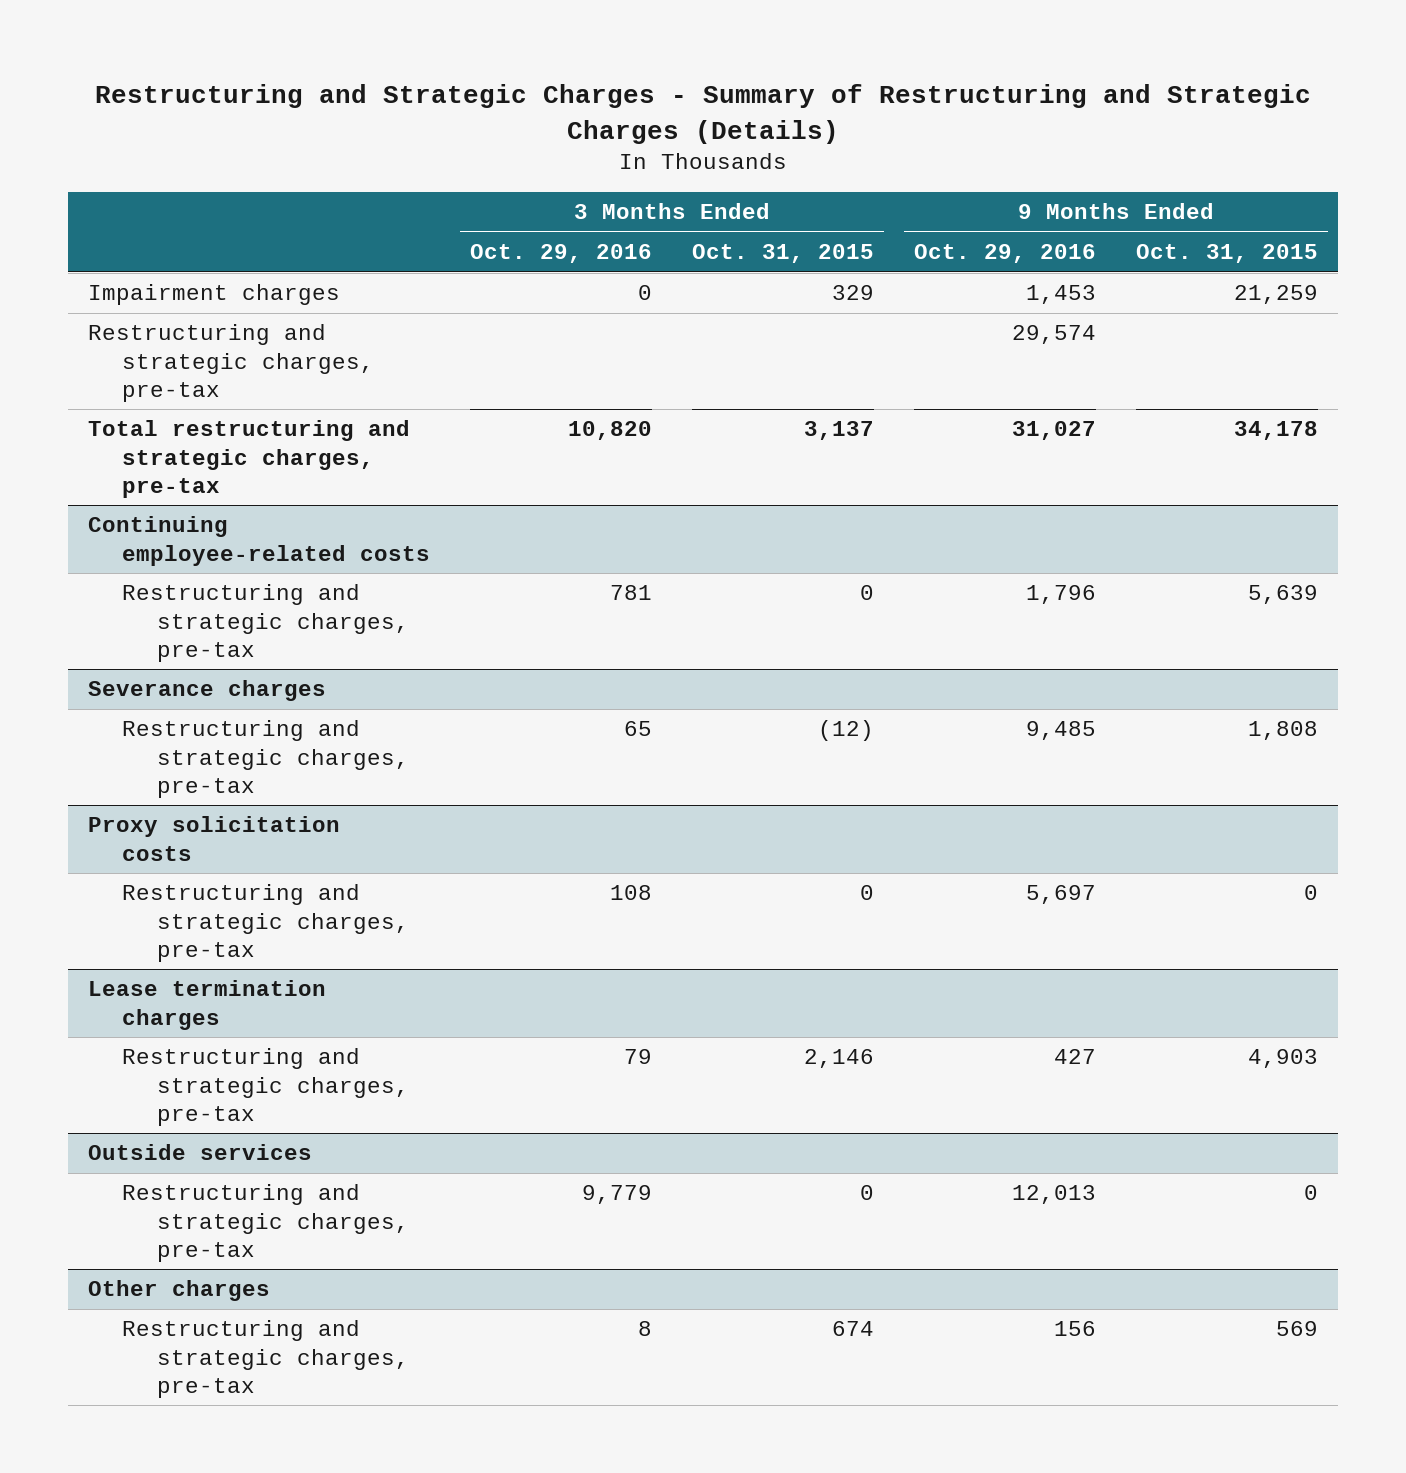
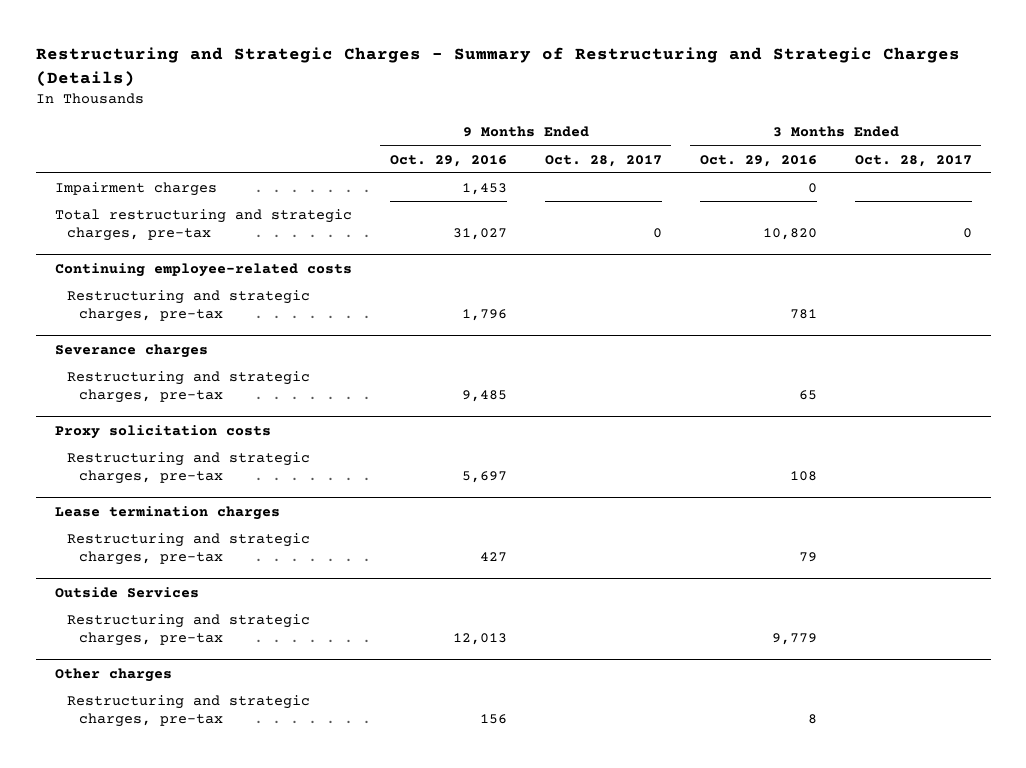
- | 3 Months Ended Oct. 29, 2016 | 3 Months Ended Oct. 31, 2015 | 9 Months Ended Oct. 29, 2016 | 9 Months Ended Oct. 31, 2015
+ | 9 Months Ended Oct. 29, 2016 | 9 Months Ended Oct. 28, 2017 | 3 Months Ended Oct. 29, 2016 | 3 Months Ended Oct. 28, 2017
- Restructuring and strategic charges, pre-tax | | | 29,574 |
- Outside services
+ Outside Services

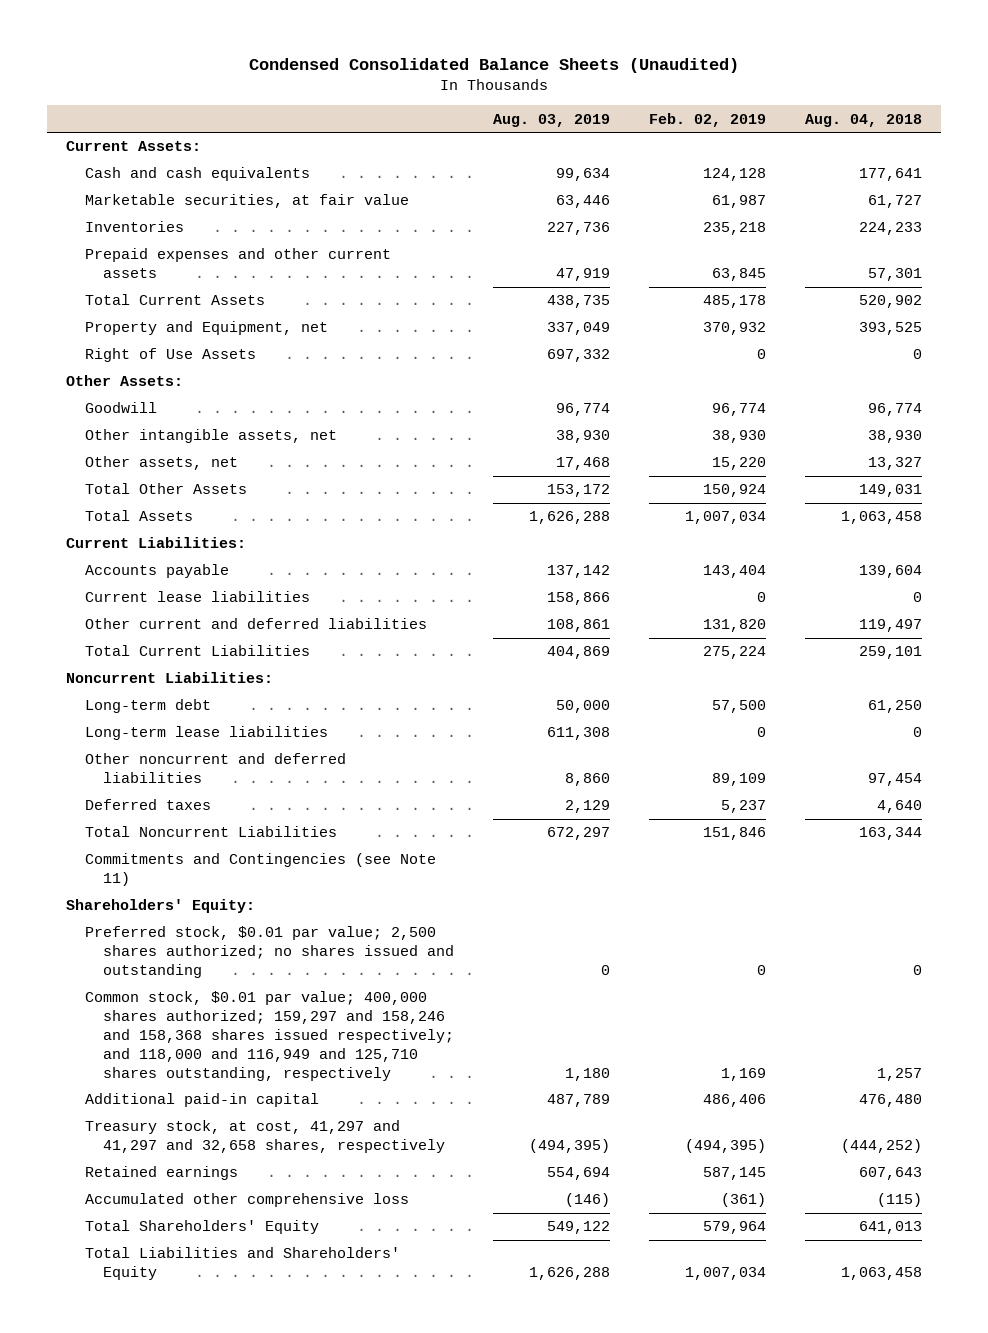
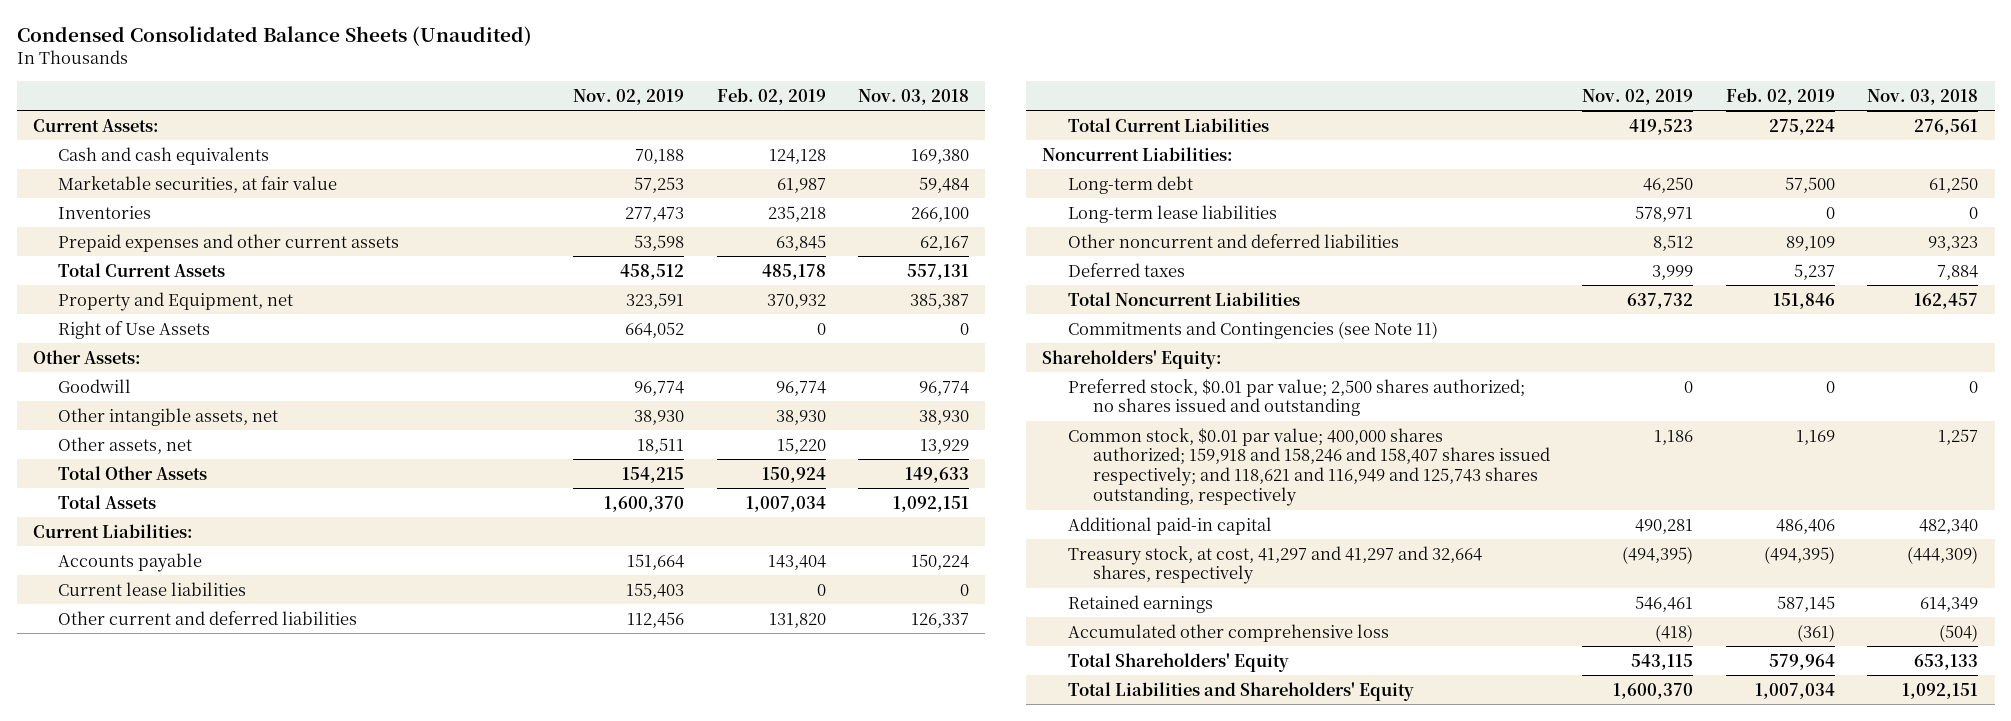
- | Aug. 03, 2019 | Feb. 02, 2019 | Aug. 04, 2018
+ | Nov. 02, 2019 | Feb. 02, 2019 | Nov. 03, 2018
- Common stock, $0.01 par value; 400,000 shares authorized; 159,297 and 158,246 and 158,368 shares issued respectively; and 118,000 and 116,949 and 125,710 shares outstanding, respectively | 1,180 | 1,169 | 1,257
+ Common stock, $0.01 par value; 400,000 shares authorized; 159,918 and 158,246 and 158,407 shares issued respectively; and 118,621 and 116,949 and 125,743 shares outstanding, respectively | 1,186 | 1,169 | 1,257
- Treasury stock, at cost, 41,297 and 41,297 and 32,658 shares, respectively | (494,395) | (494,395) | (444,252)
+ Treasury stock, at cost, 41,297 and 41,297 and 32,664 shares, respectively | (494,395) | (494,395) | (444,309)

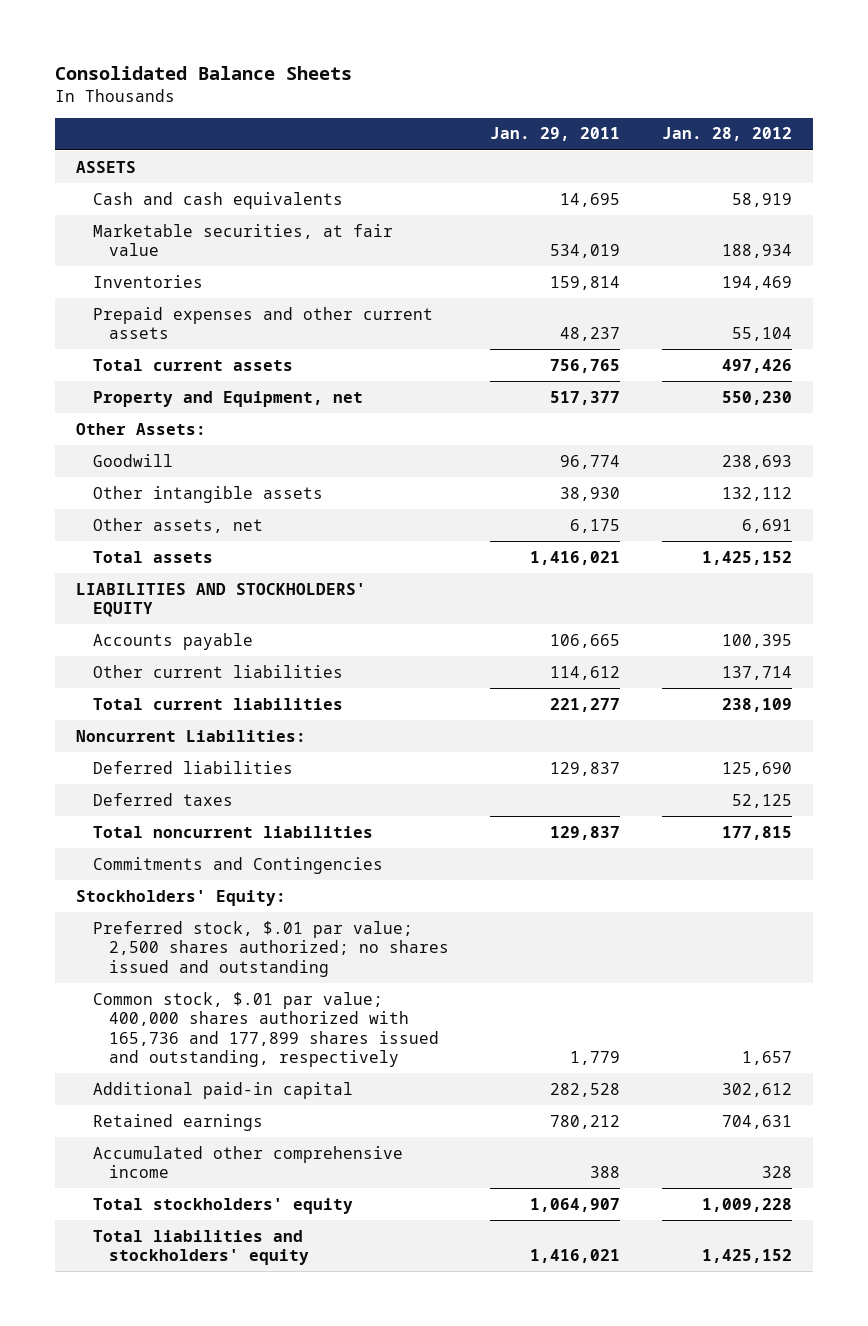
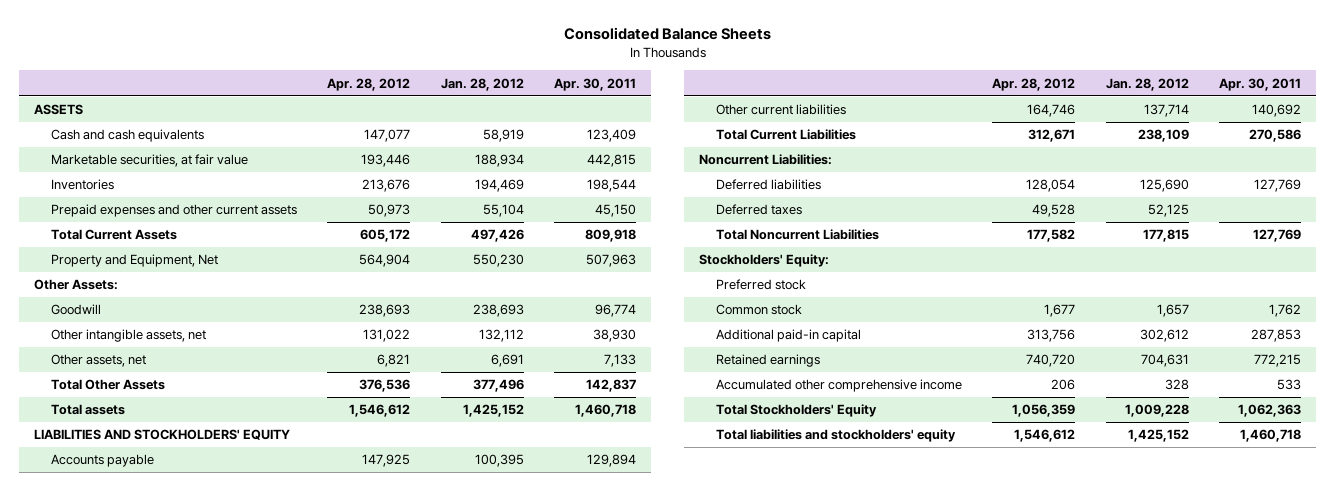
- | Jan. 29, 2011 | Jan. 28, 2012
+ | Apr. 28, 2012 | Jan. 28, 2012 | Apr. 30, 2011
- Total current assets | 756,765 | 497,426
- Property and Equipment, net | 517,377 | 550,230
+ Total Current Assets | 605,172 | 497,426 | 809,918
+ Property and Equipment, Net | 564,904 | 550,230 | 507,963
- Other intangible assets | 38,930 | 132,112
+ Other intangible assets, net | 131,022 | 132,112 | 38,930
+ Total Other Assets | 376,536 | 377,496 | 142,837
- Total current liabilities | 221,277 | 238,109
+ Total Current Liabilities | 312,671 | 238,109 | 270,586
- Total noncurrent liabilities | 129,837 | 177,815
- Commitments and Contingencies
+ Total Noncurrent Liabilities | 177,582 | 177,815 | 127,769
- Preferred stock, $.01 par value; 2,500 shares authorized; no shares issued and outstanding
- Common stock, $.01 par value; 400,000 shares authorized with 165,736 and 177,899 shares issued and outstanding, respectively | 1,779 | 1,657
+ Preferred stock
+ Common stock | 1,677 | 1,657 | 1,762
- Total stockholders' equity | 1,064,907 | 1,009,228
+ Total Stockholders' Equity | 1,056,359 | 1,009,228 | 1,062,363

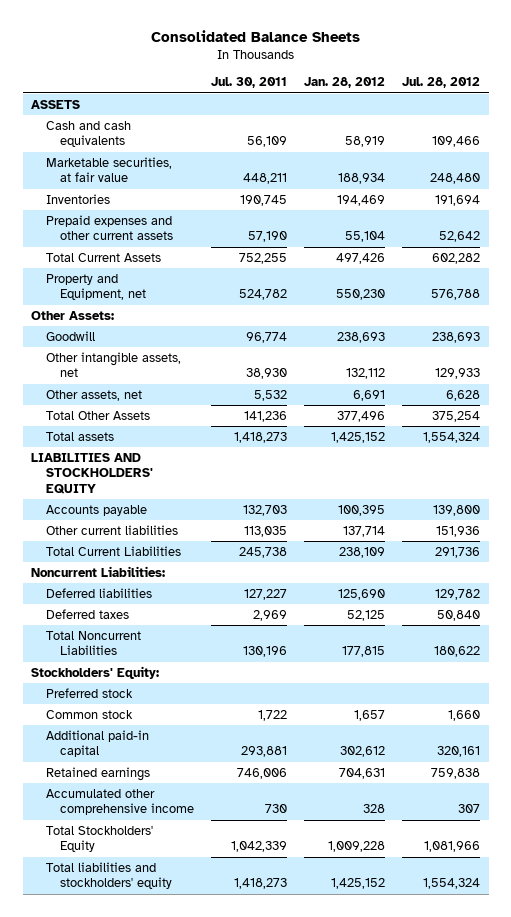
- | Apr. 28, 2012 | Jan. 28, 2012 | Apr. 30, 2011
+ | Jul. 30, 2011 | Jan. 28, 2012 | Jul. 28, 2012
- Property and Equipment, Net | 564,904 | 550,230 | 507,963
+ Property and Equipment, net | 524,782 | 550,230 | 576,788

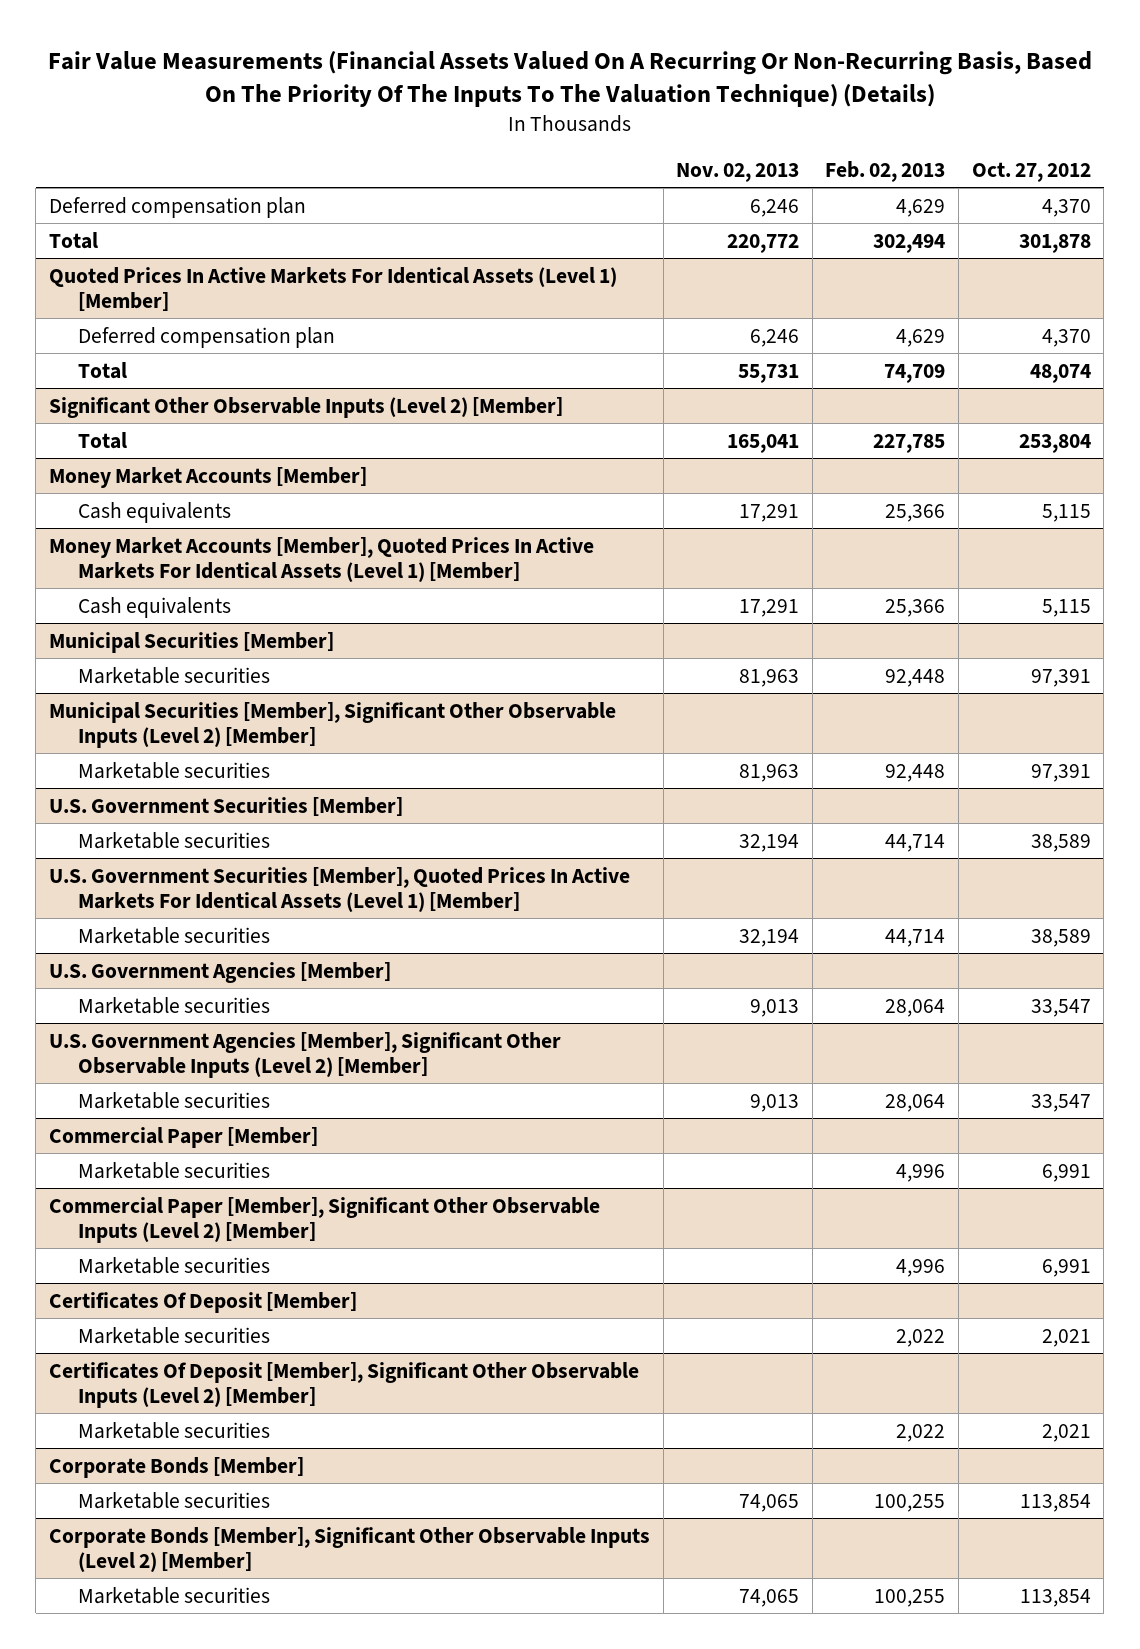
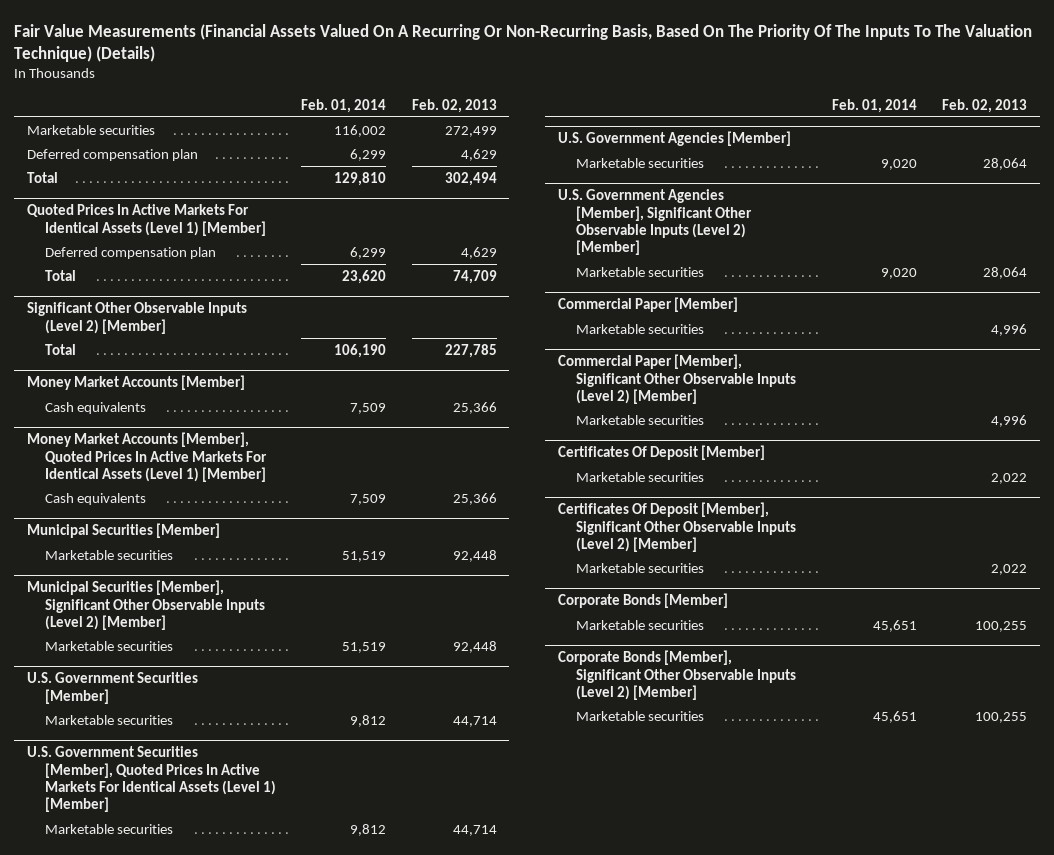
- | Nov. 02, 2013 | Feb. 02, 2013 | Oct. 27, 2012
+ | Feb. 01, 2014 | Feb. 02, 2013
+ Marketable securities | 116,002 | 272,499

